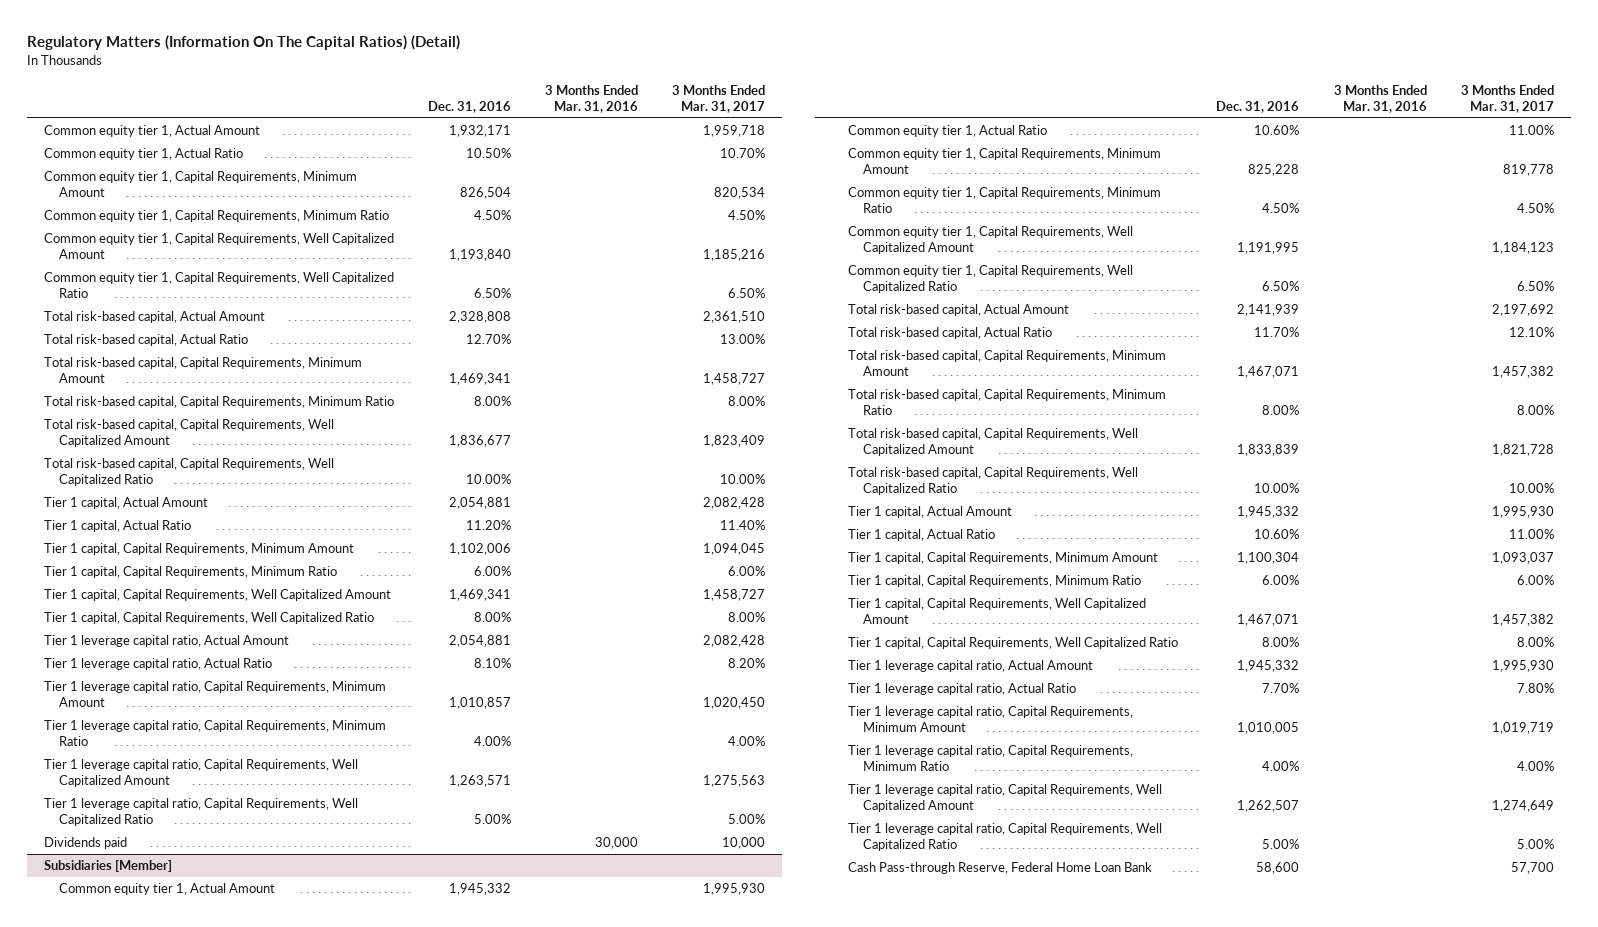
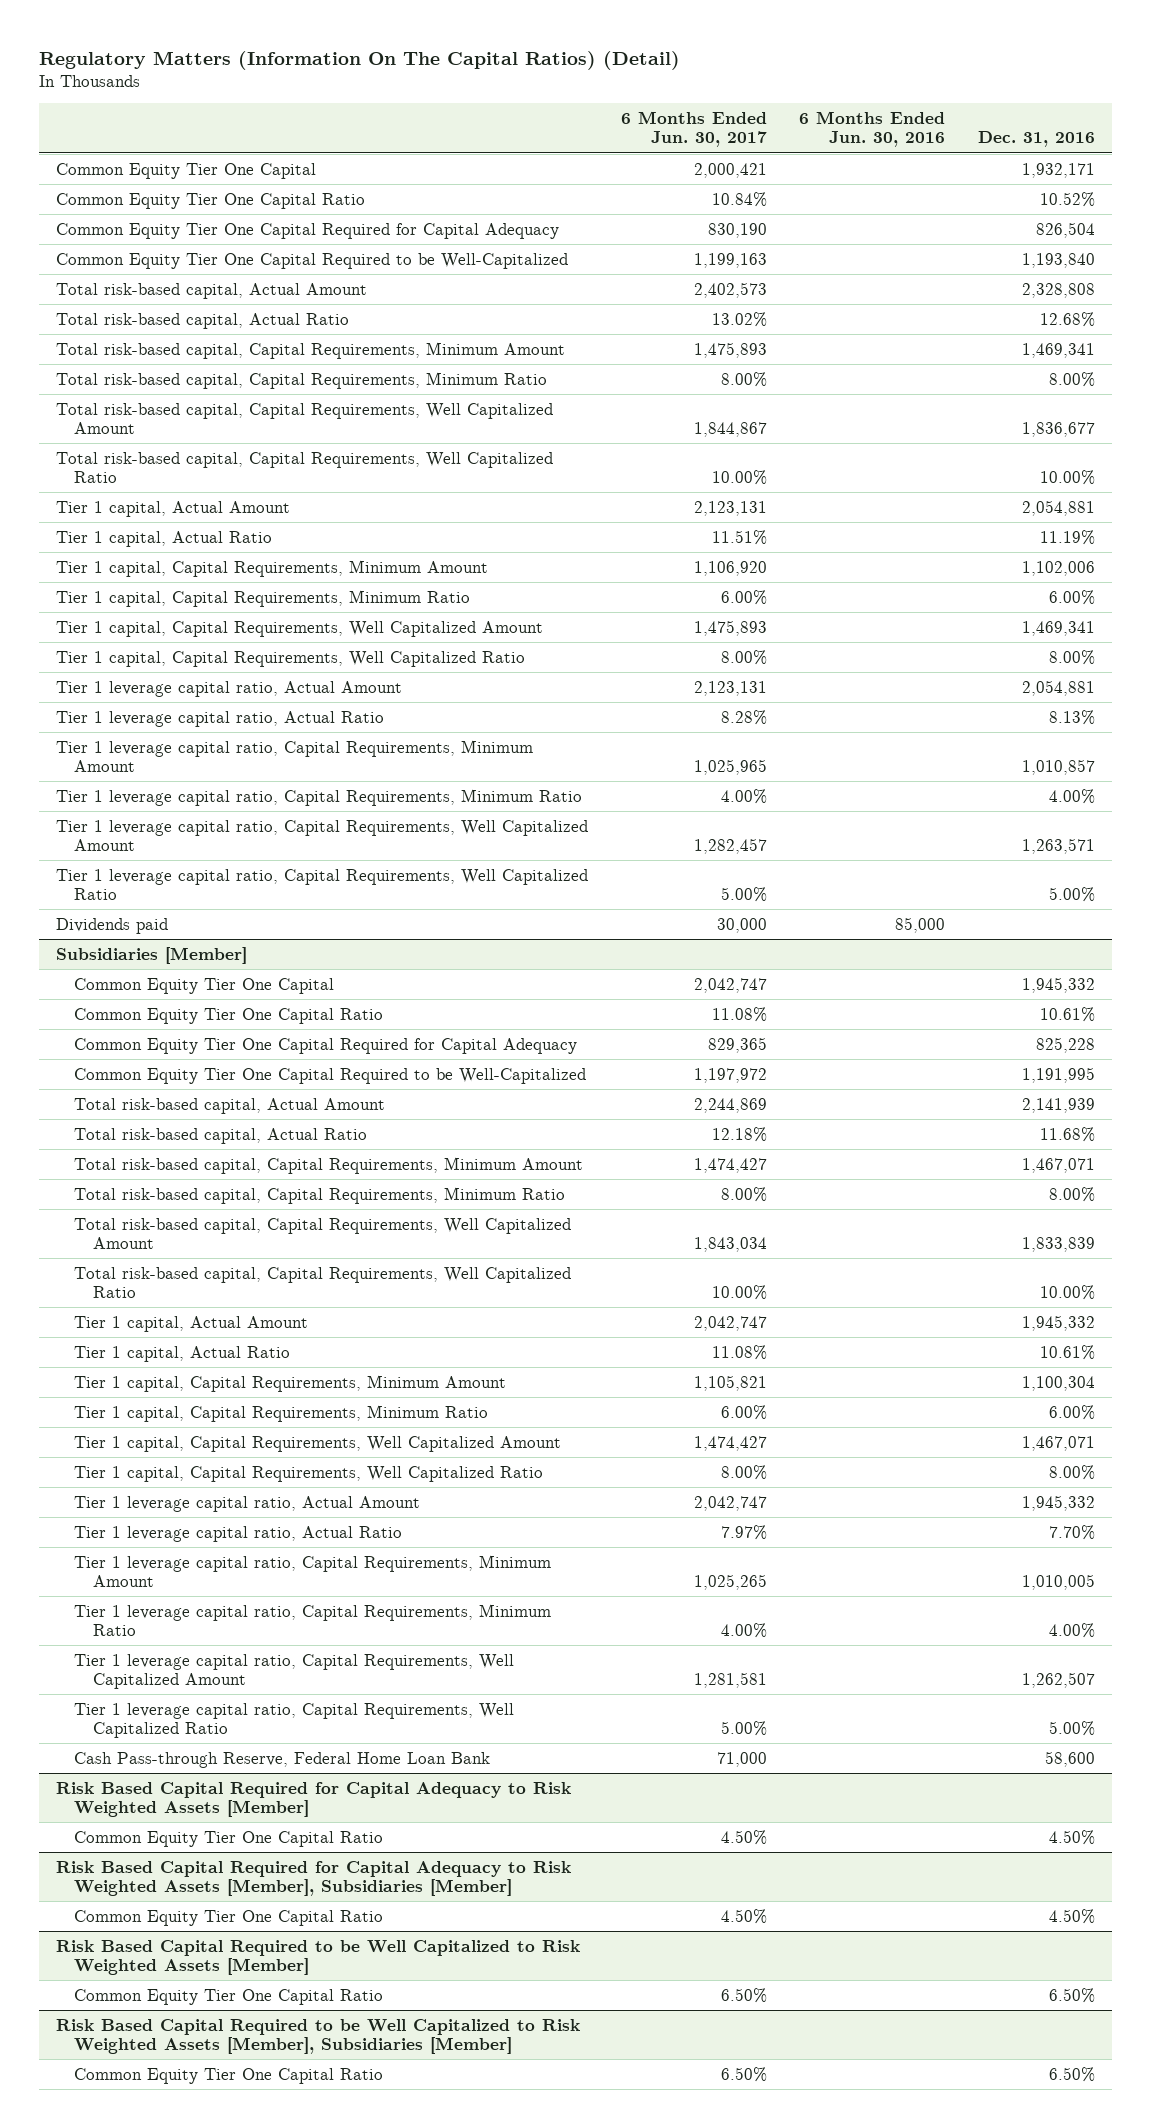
- | Dec. 31, 2016 | 3 Months Ended Mar. 31, 2016 | 3 Months Ended Mar. 31, 2017
+ | 6 Months Ended Jun. 30, 2017 | 6 Months Ended Jun. 30, 2016 | Dec. 31, 2016
- Common equity tier 1, Actual Amount | 1,932,171 | | 1,959,718
- Common equity tier 1, Actual Ratio | 10.50% | | 10.70%
- Common equity tier 1, Capital Requirements, Minimum Amount | 826,504 | | 820,534
- Common equity tier 1, Capital Requirements, Minimum Ratio | 4.50% | | 4.50%
- Common equity tier 1, Capital Requirements, Well Capitalized Amount | 1,193,840 | | 1,185,216
- Common equity tier 1, Capital Requirements, Well Capitalized Ratio | 6.50% | | 6.50%
+ Common Equity Tier One Capital | 2,000,421 | | 1,932,171
+ Common Equity Tier One Capital Ratio | 10.84% | | 10.52%
+ Common Equity Tier One Capital Required for Capital Adequacy | 830,190 | | 826,504
+ Common Equity Tier One Capital Required to be Well-Capitalized | 1,199,163 | | 1,193,840
- Total risk-based capital, Actual Ratio | 12.70% | | 13.00%
+ Total risk-based capital, Actual Ratio | 13.02% | | 12.68%
- Tier 1 capital, Actual Ratio | 11.20% | | 11.40%
+ Tier 1 capital, Actual Ratio | 11.51% | | 11.19%
- Tier 1 leverage capital ratio, Actual Ratio | 8.10% | | 8.20%
+ Tier 1 leverage capital ratio, Actual Ratio | 8.28% | | 8.13%
@ Subsidiaries [Member]
- Common equity tier 1, Actual Amount | 1,945,332 | | 1,995,930
- Common equity tier 1, Actual Ratio | 10.60% | | 11.00%
- Common equity tier 1, Capital Requirements, Minimum Amount | 825,228 | | 819,778
- Common equity tier 1, Capital Requirements, Minimum Ratio | 4.50% | | 4.50%
- Common equity tier 1, Capital Requirements, Well Capitalized Amount | 1,191,995 | | 1,184,123
- Common equity tier 1, Capital Requirements, Well Capitalized Ratio | 6.50% | | 6.50%
+ Common Equity Tier One Capital | 2,042,747 | | 1,945,332
+ Common Equity Tier One Capital Ratio | 11.08% | | 10.61%
+ Common Equity Tier One Capital Required for Capital Adequacy | 829,365 | | 825,228
+ Common Equity Tier One Capital Required to be Well-Capitalized | 1,197,972 | | 1,191,995
- Total risk-based capital, Actual Ratio | 11.70% | | 12.10%
+ Total risk-based capital, Actual Ratio | 12.18% | | 11.68%
- Tier 1 capital, Actual Ratio | 10.60% | | 11.00%
+ Tier 1 capital, Actual Ratio | 11.08% | | 10.61%
+ Risk Based Capital Required for Capital Adequacy to Risk Weighted Assets [Member]
+ Common Equity Tier One Capital Ratio | 4.50% | | 4.50%
+ Risk Based Capital Required for Capital Adequacy to Risk Weighted Assets [Member], Subsidiaries [Member]
+ Common Equity Tier One Capital Ratio | 4.50% | | 4.50%
+ Risk Based Capital Required to be Well Capitalized to Risk Weighted Assets [Member]
+ Common Equity Tier One Capital Ratio | 6.50% | | 6.50%
+ Risk Based Capital Required to be Well Capitalized to Risk Weighted Assets [Member], Subsidiaries [Member]
+ Common Equity Tier One Capital Ratio | 6.50% | | 6.50%

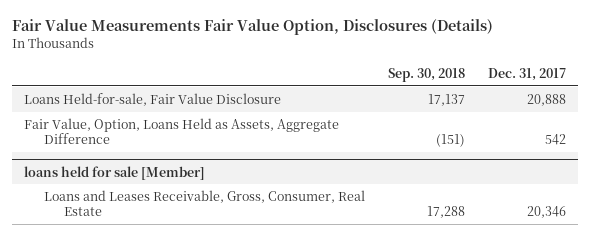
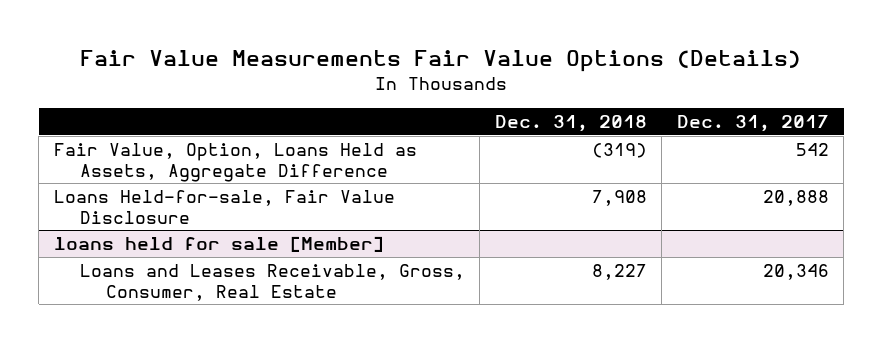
- Fair Value Measurements Fair Value Option, Disclosures (Details)
+ Fair Value Measurements Fair Value Options (Details)
- | Sep. 30, 2018 | Dec. 31, 2017
+ | Dec. 31, 2018 | Dec. 31, 2017
moved down: Loans Held-for-sale, Fair Value Disclosure | 7,908 | 20,888

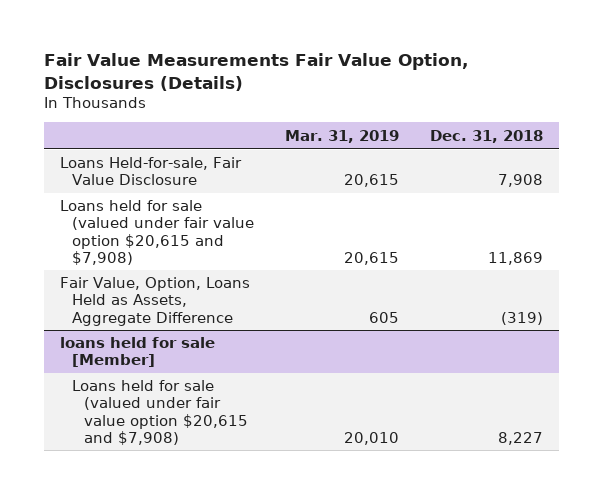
- Fair Value Measurements Fair Value Options (Details)
+ Fair Value Measurements Fair Value Option, Disclosures (Details)
- | Dec. 31, 2018 | Dec. 31, 2017
+ | Mar. 31, 2019 | Dec. 31, 2018
+ Loans held for sale (valued under fair value option $20,615 and $7,908) | 20,615 | 11,869
moved down: Fair Value, Option, Loans Held as Assets, Aggregate Difference | 605 | (319)
@ loans held for sale [Member]
- Loans and Leases Receivable, Gross, Consumer, Real Estate | 8,227 | 20,346
+ Loans held for sale (valued under fair value option $20,615 and $7,908) | 20,010 | 8,227

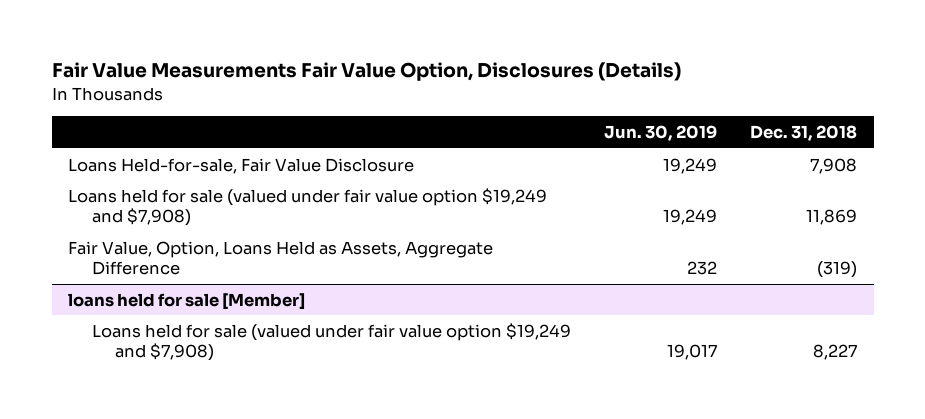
- | Mar. 31, 2019 | Dec. 31, 2018
+ | Jun. 30, 2019 | Dec. 31, 2018
- Loans held for sale (valued under fair value option $20,615 and $7,908) | 20,615 | 11,869
+ Loans held for sale (valued under fair value option $19,249 and $7,908) | 19,249 | 11,869
@ loans held for sale [Member]
- Loans held for sale (valued under fair value option $20,615 and $7,908) | 20,010 | 8,227
+ Loans held for sale (valued under fair value option $19,249 and $7,908) | 19,017 | 8,227

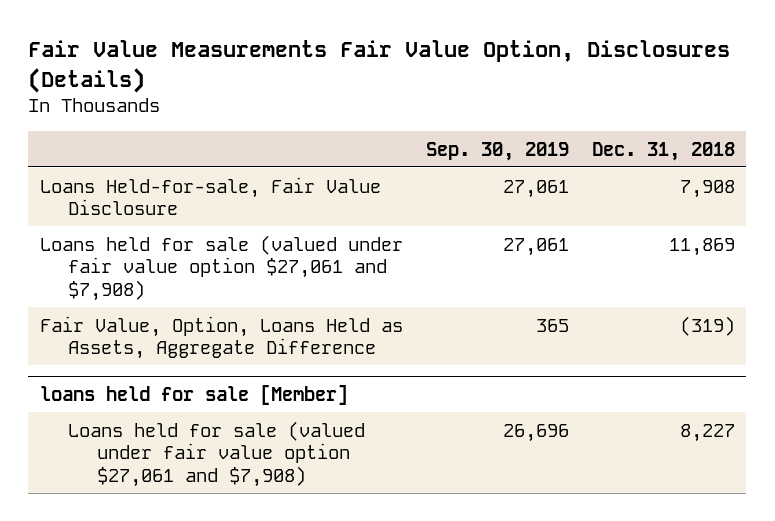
- | Jun. 30, 2019 | Dec. 31, 2018
+ | Sep. 30, 2019 | Dec. 31, 2018
- Loans held for sale (valued under fair value option $19,249 and $7,908) | 19,249 | 11,869
+ Loans held for sale (valued under fair value option $27,061 and $7,908) | 27,061 | 11,869
@ loans held for sale [Member]
- Loans held for sale (valued under fair value option $19,249 and $7,908) | 19,017 | 8,227
+ Loans held for sale (valued under fair value option $27,061 and $7,908) | 26,696 | 8,227

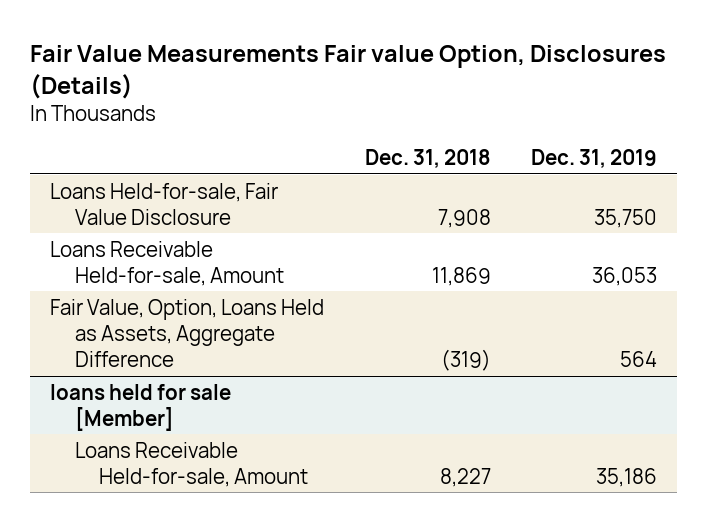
- Fair Value Measurements Fair Value Option, Disclosures (Details)
+ Fair Value Measurements Fair value Option, Disclosures (Details)
- | Sep. 30, 2019 | Dec. 31, 2018
+ | Dec. 31, 2018 | Dec. 31, 2019
- Loans held for sale (valued under fair value option $27,061 and $7,908) | 27,061 | 11,869
+ Loans Receivable Held-for-sale, Amount | 11,869 | 36,053
@ loans held for sale [Member]
- Loans held for sale (valued under fair value option $27,061 and $7,908) | 26,696 | 8,227
+ Loans Receivable Held-for-sale, Amount | 8,227 | 35,186

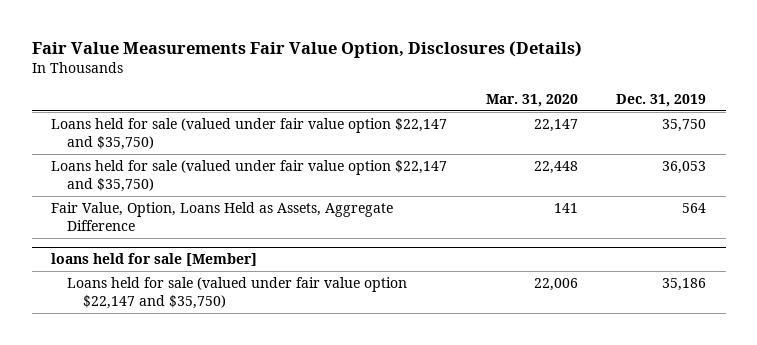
- Fair Value Measurements Fair value Option, Disclosures (Details)
+ Fair Value Measurements Fair Value Option, Disclosures (Details)
- | Dec. 31, 2018 | Dec. 31, 2019
+ | Mar. 31, 2020 | Dec. 31, 2019
- Loans Held-for-sale, Fair Value Disclosure | 7,908 | 35,750
- Loans Receivable Held-for-sale, Amount | 11,869 | 36,053
+ Loans held for sale (valued under fair value option $22,147 and $35,750) | 22,147 | 35,750
+ Loans held for sale (valued under fair value option $22,147 and $35,750) | 22,448 | 36,053
@ loans held for sale [Member]
- Loans Receivable Held-for-sale, Amount | 8,227 | 35,186
+ Loans held for sale (valued under fair value option $22,147 and $35,750) | 22,006 | 35,186

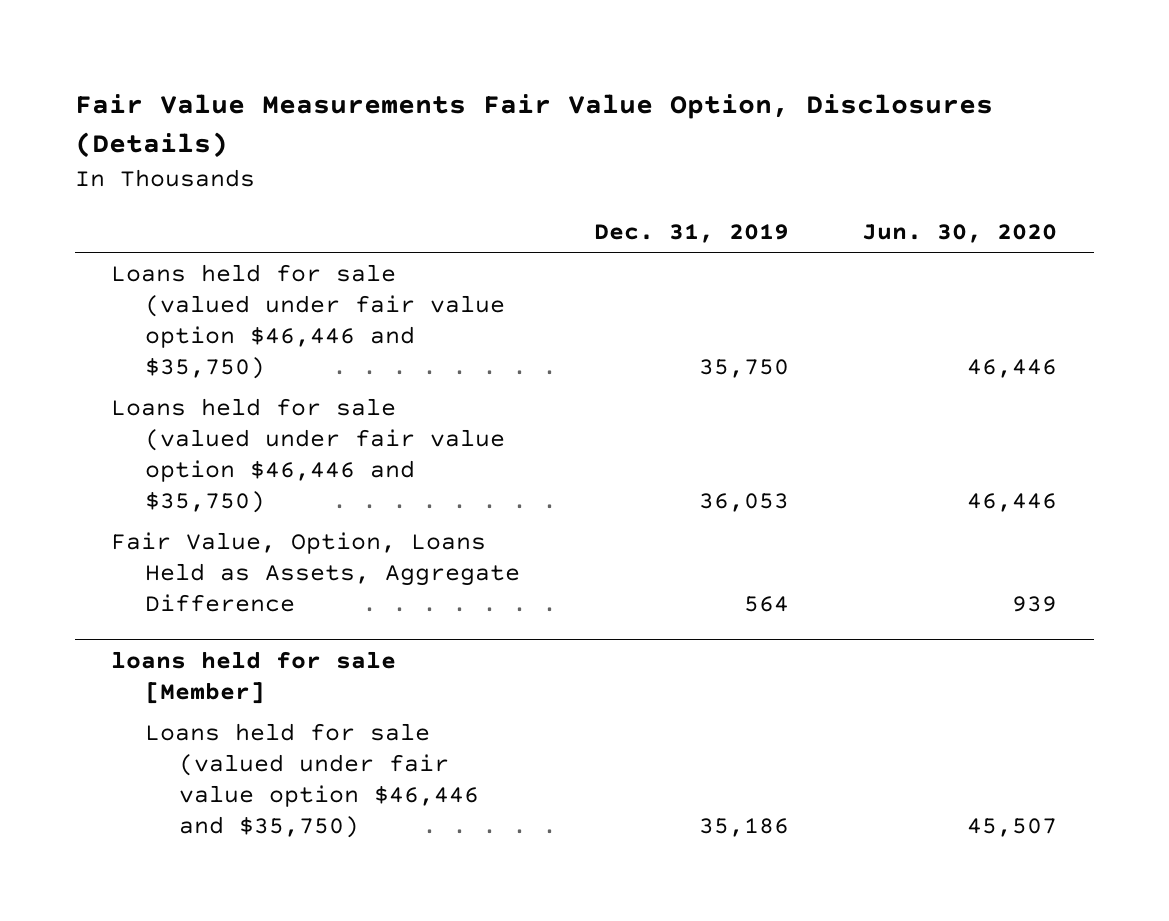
- | Mar. 31, 2020 | Dec. 31, 2019
+ | Dec. 31, 2019 | Jun. 30, 2020
- Loans held for sale (valued under fair value option $22,147 and $35,750) | 22,147 | 35,750
- Loans held for sale (valued under fair value option $22,147 and $35,750) | 22,448 | 36,053
+ Loans held for sale (valued under fair value option $46,446 and $35,750) | 35,750 | 46,446
+ Loans held for sale (valued under fair value option $46,446 and $35,750) | 36,053 | 46,446
@ loans held for sale [Member]
- Loans held for sale (valued under fair value option $22,147 and $35,750) | 22,006 | 35,186
+ Loans held for sale (valued under fair value option $46,446 and $35,750) | 35,186 | 45,507

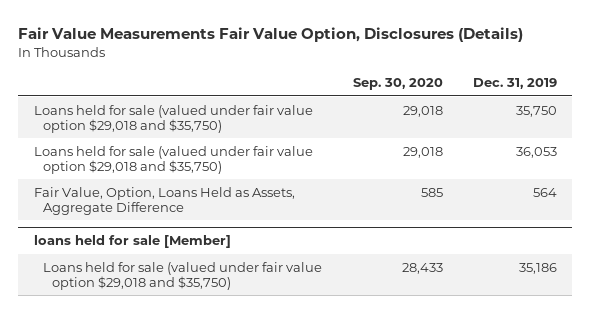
- | Dec. 31, 2019 | Jun. 30, 2020
+ | Sep. 30, 2020 | Dec. 31, 2019
- Loans held for sale (valued under fair value option $46,446 and $35,750) | 35,750 | 46,446
- Loans held for sale (valued under fair value option $46,446 and $35,750) | 36,053 | 46,446
+ Loans held for sale (valued under fair value option $29,018 and $35,750) | 29,018 | 35,750
+ Loans held for sale (valued under fair value option $29,018 and $35,750) | 29,018 | 36,053
@ loans held for sale [Member]
- Loans held for sale (valued under fair value option $46,446 and $35,750) | 35,186 | 45,507
+ Loans held for sale (valued under fair value option $29,018 and $35,750) | 28,433 | 35,186

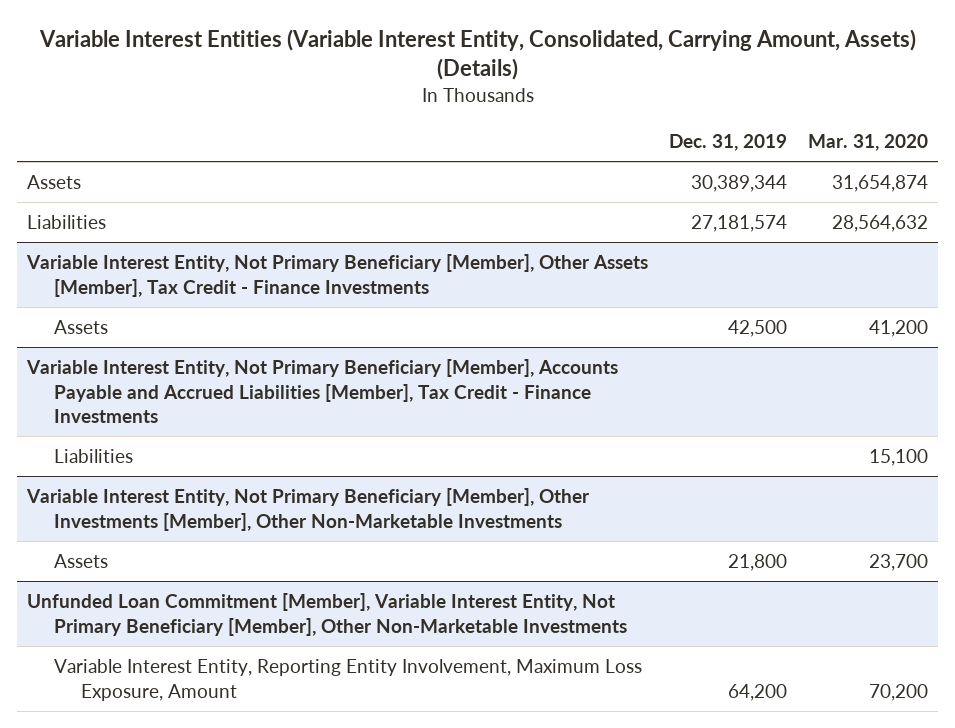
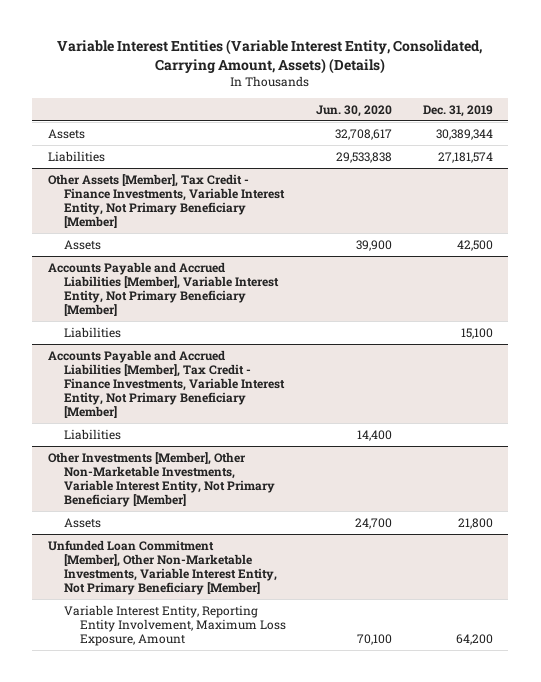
- | Dec. 31, 2019 | Mar. 31, 2020
+ | Jun. 30, 2020 | Dec. 31, 2019
- Variable Interest Entity, Not Primary Beneficiary [Member], Other Assets [Member], Tax Credit - Finance Investments
+ Other Assets [Member], Tax Credit - Finance Investments, Variable Interest Entity, Not Primary Beneficiary [Member]
- Variable Interest Entity, Not Primary Beneficiary [Member], Accounts Payable and Accrued Liabilities [Member], Tax Credit - Finance Investments
+ Accounts Payable and Accrued Liabilities [Member], Variable Interest Entity, Not Primary Beneficiary [Member]
+ Liabilities | | 15,100
+ Accounts Payable and Accrued Liabilities [Member], Tax Credit - Finance Investments, Variable Interest Entity, Not Primary Beneficiary [Member]
- Variable Interest Entity, Not Primary Beneficiary [Member], Other Investments [Member], Other Non-Marketable Investments
+ Other Investments [Member], Other Non-Marketable Investments, Variable Interest Entity, Not Primary Beneficiary [Member]
- Unfunded Loan Commitment [Member], Variable Interest Entity, Not Primary Beneficiary [Member], Other Non-Marketable Investments
+ Unfunded Loan Commitment [Member], Other Non-Marketable Investments, Variable Interest Entity, Not Primary Beneficiary [Member]

